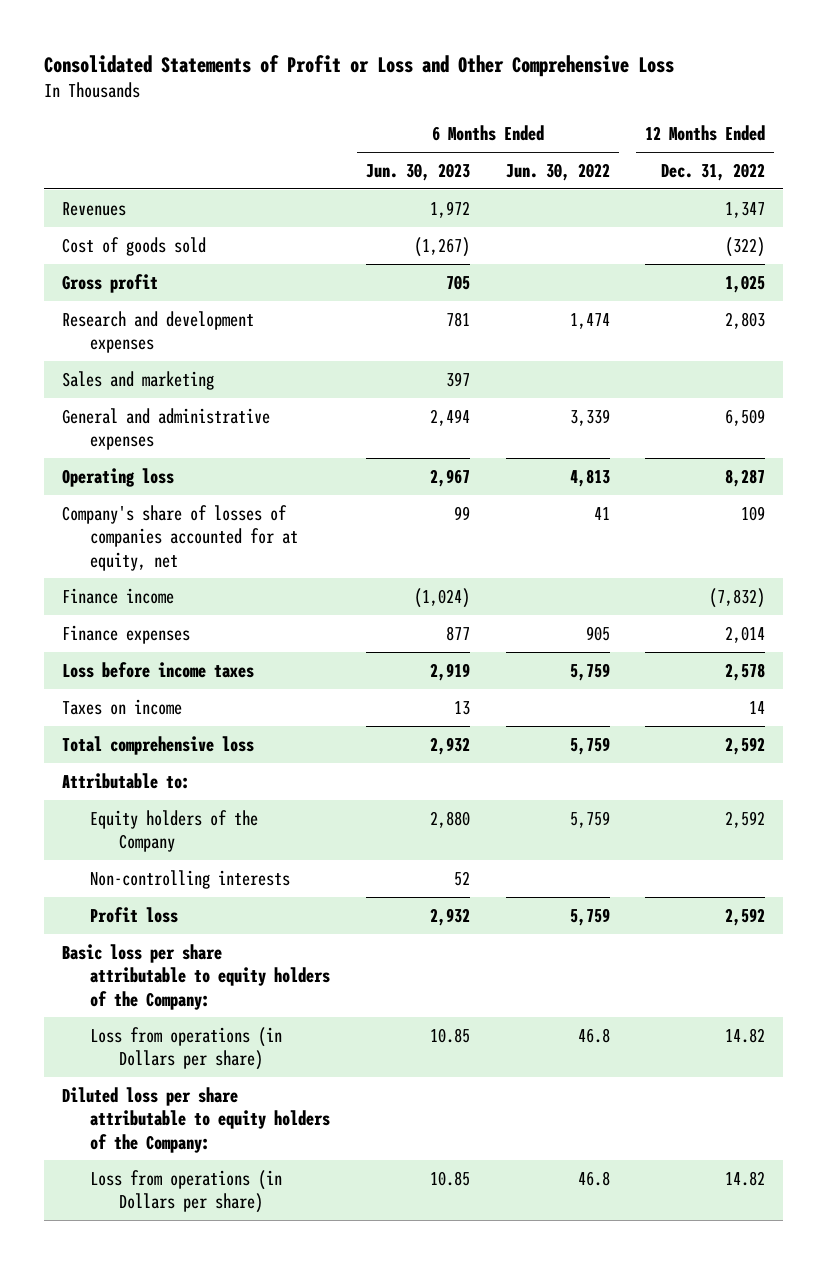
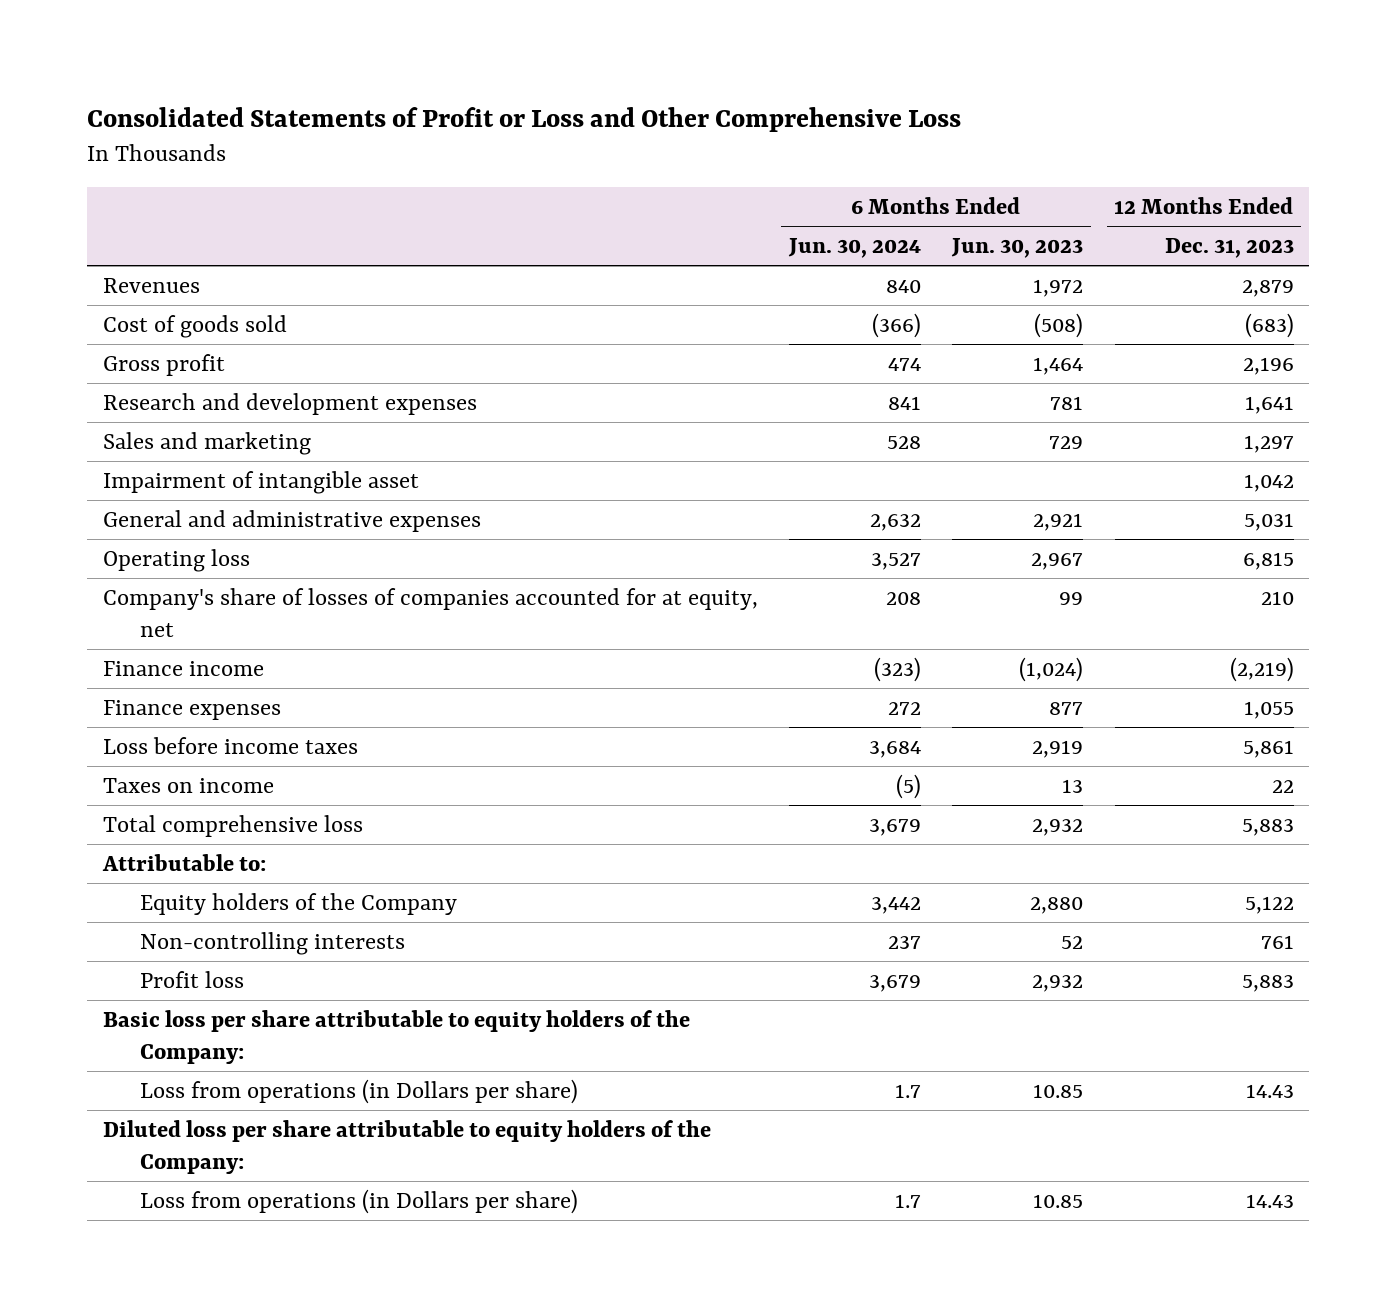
- | 6 Months Ended Jun. 30, 2023 | 6 Months Ended Jun. 30, 2022 | 12 Months Ended Dec. 31, 2022
+ | 6 Months Ended Jun. 30, 2024 | 6 Months Ended Jun. 30, 2023 | 12 Months Ended Dec. 31, 2023
- Cost of goods sold | (1,267) | | (322)
- Gross profit | 705 | | 1,025
+ Cost of goods sold | (366) | (508) | (683)
+ Gross profit | 474 | 1,464 | 2,196
- Sales and marketing | 397 | |
- General and administrative expenses | 2,494 | 3,339 | 6,509
+ Sales and marketing | 528 | 729 | 1,297
+ Impairment of intangible asset | | | 1,042
+ General and administrative expenses | 2,632 | 2,921 | 5,031

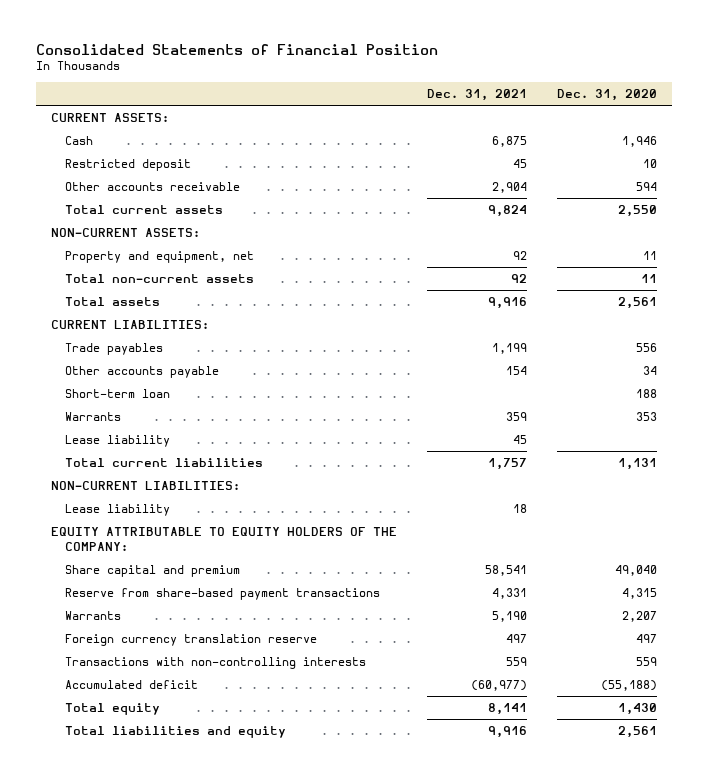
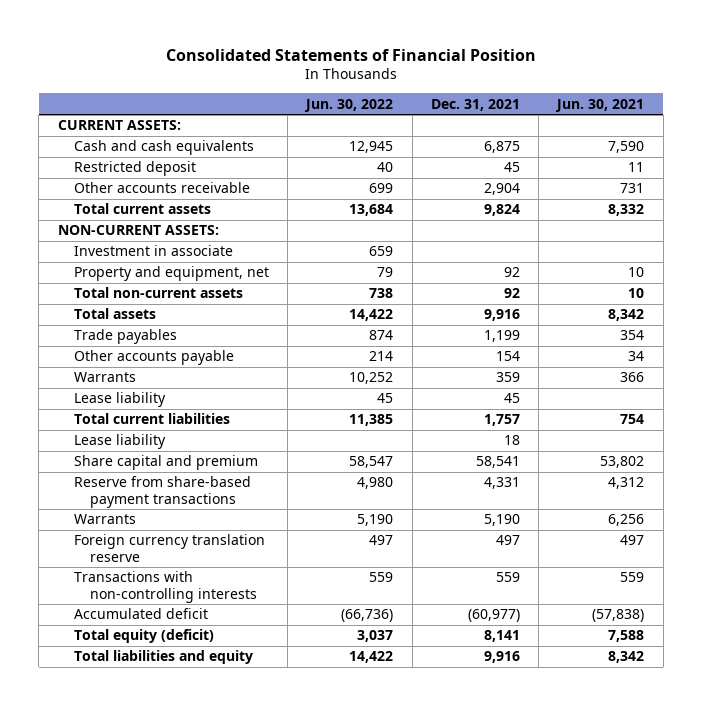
- | Dec. 31, 2021 | Dec. 31, 2020
+ | Jun. 30, 2022 | Dec. 31, 2021 | Jun. 30, 2021
- Cash | 6,875 | 1,946
+ Cash and cash equivalents | 12,945 | 6,875 | 7,590
+ Investment in associate | 659 | |
- CURRENT LIABILITIES:
- Short-term loan | | 188
- NON-CURRENT LIABILITIES:
- EQUITY ATTRIBUTABLE TO EQUITY HOLDERS OF THE COMPANY:
- Total equity | 8,141 | 1,430
+ Total equity (deficit) | 3,037 | 8,141 | 7,588

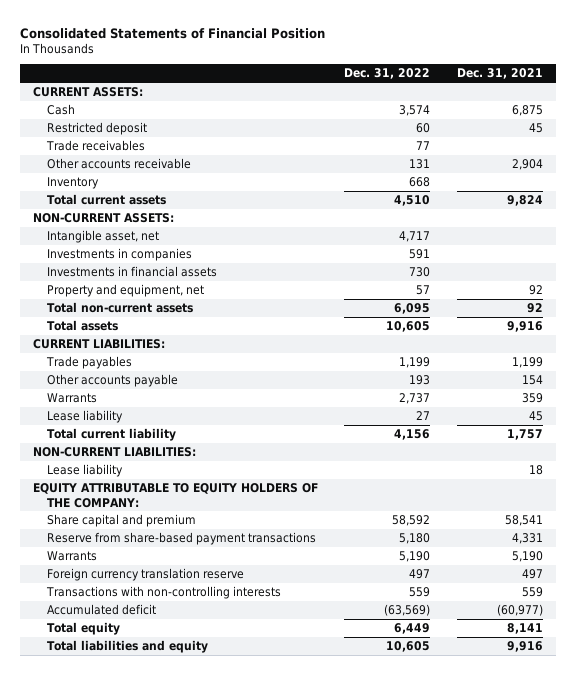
- | Jun. 30, 2022 | Dec. 31, 2021 | Jun. 30, 2021
+ | Dec. 31, 2022 | Dec. 31, 2021
- Cash and cash equivalents | 12,945 | 6,875 | 7,590
+ Cash | 3,574 | 6,875
+ Trade receivables | 77 |
+ Inventory | 668 |
- Investment in associate | 659 | |
+ Intangible asset, net | 4,717 |
+ Investments in companies | 591 |
+ Investments in financial assets | 730 |
+ CURRENT LIABILITIES:
- Total current liabilities | 11,385 | 1,757 | 754
+ Total current liability | 4,156 | 1,757
+ NON-CURRENT LIABILITIES:
+ EQUITY ATTRIBUTABLE TO EQUITY HOLDERS OF THE COMPANY:
- Total equity (deficit) | 3,037 | 8,141 | 7,588
+ Total equity | 6,449 | 8,141

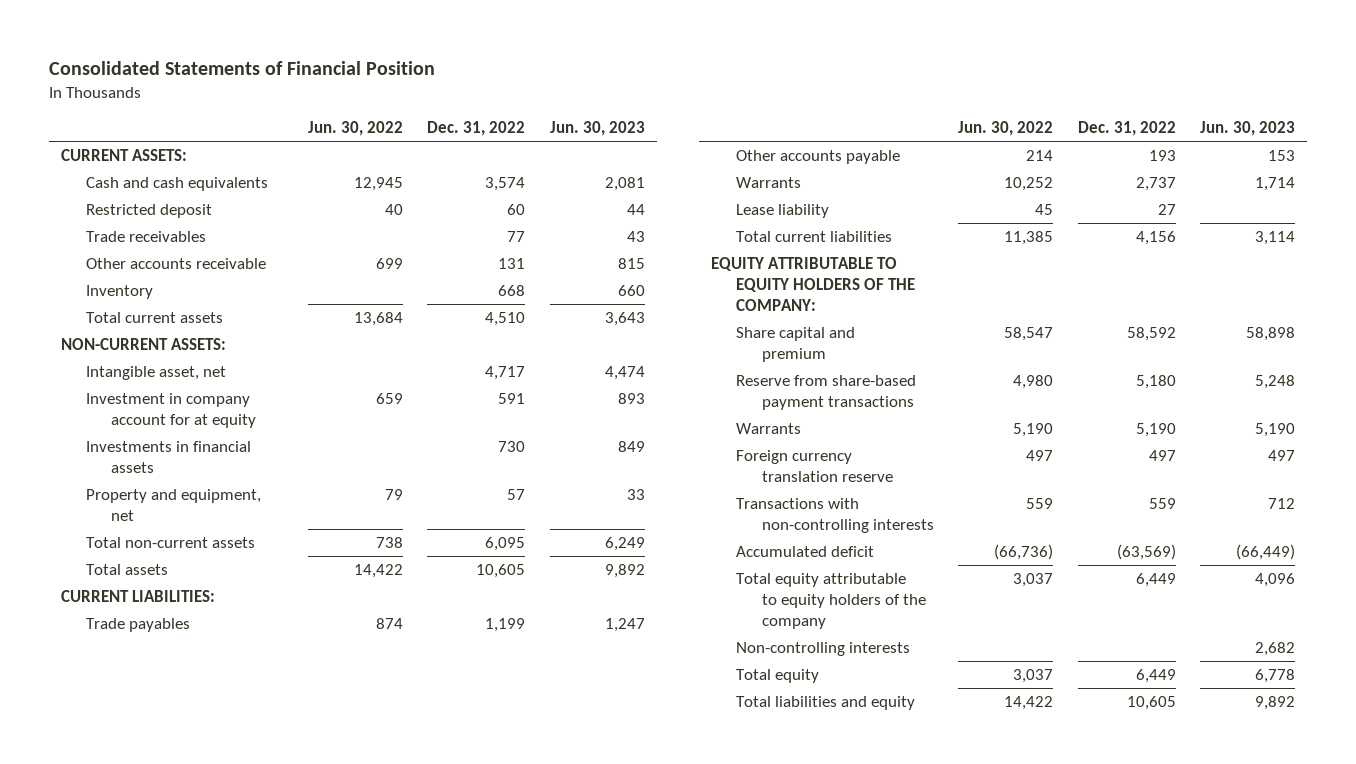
- | Dec. 31, 2022 | Dec. 31, 2021
+ | Jun. 30, 2022 | Dec. 31, 2022 | Jun. 30, 2023
- Cash | 3,574 | 6,875
+ Cash and cash equivalents | 12,945 | 3,574 | 2,081
- Investments in companies | 591 |
+ Investment in company account for at equity | 659 | 591 | 893
- Total current liability | 4,156 | 1,757
- NON-CURRENT LIABILITIES:
- Lease liability | | 18
+ Total current liabilities | 11,385 | 4,156 | 3,114
+ Total equity attributable to equity holders of the company | 3,037 | 6,449 | 4,096
+ Non-controlling interests | | | 2,682

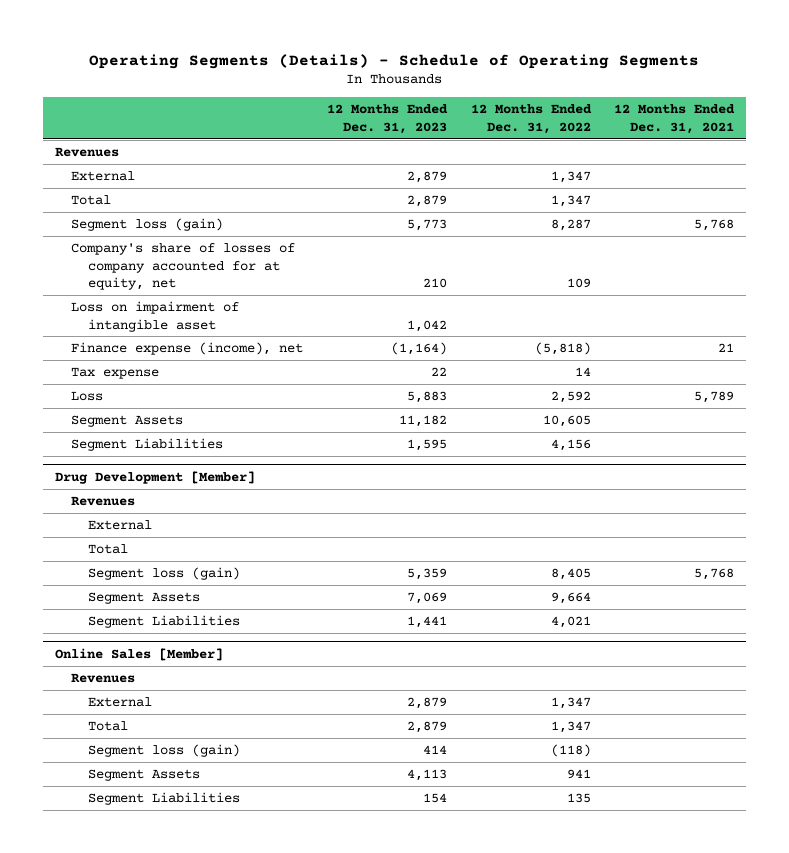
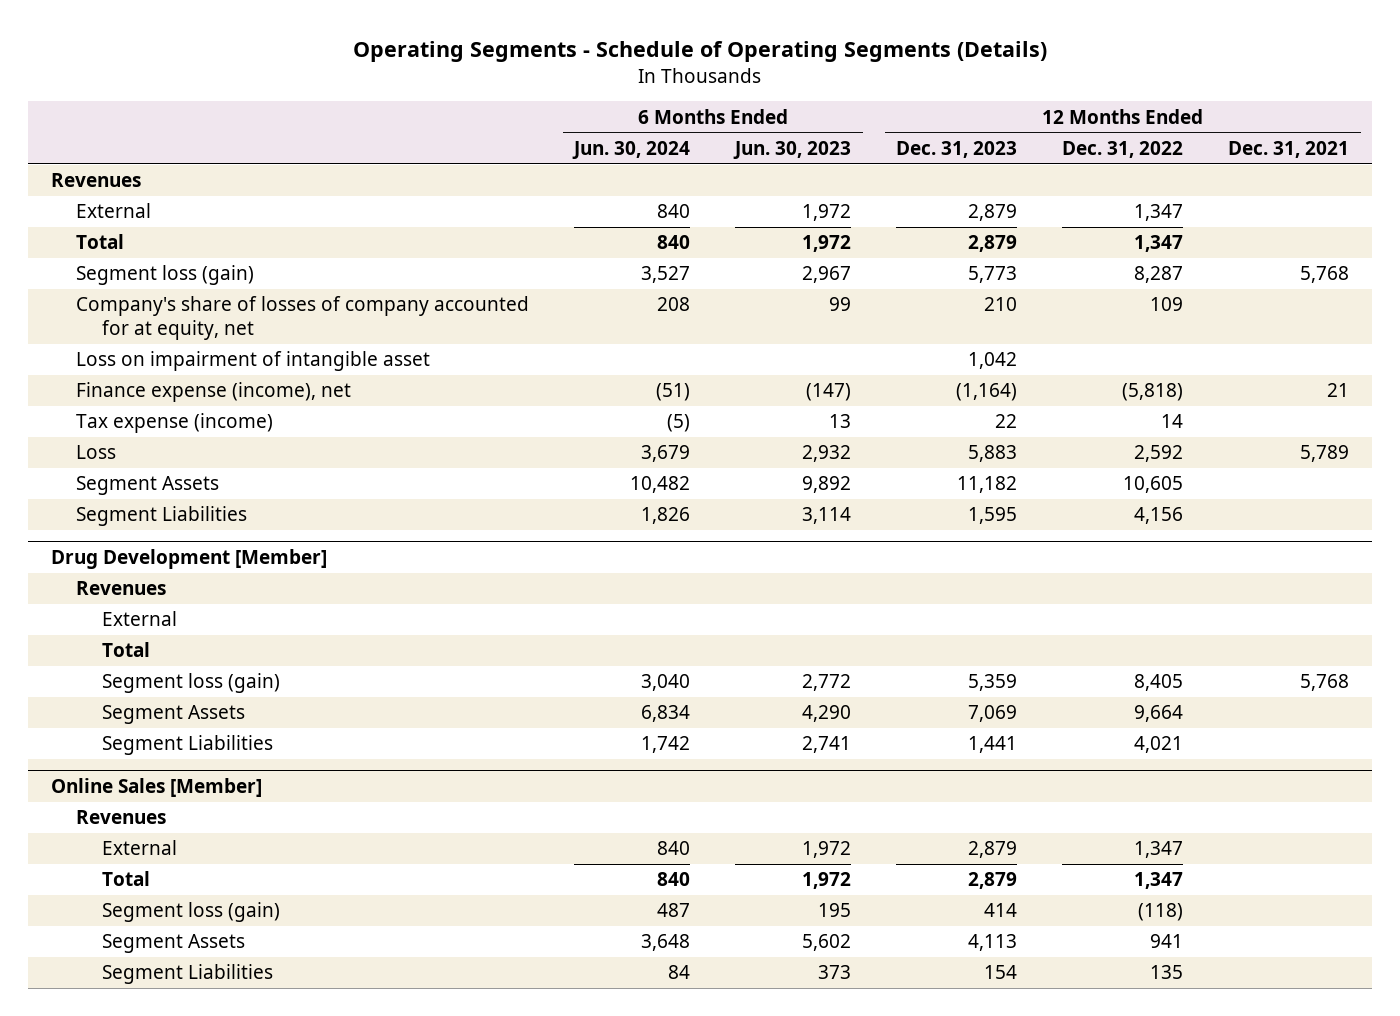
- Operating Segments (Details) - Schedule of Operating Segments
+ Operating Segments - Schedule of Operating Segments (Details)
- | 12 Months Ended Dec. 31, 2023 | 12 Months Ended Dec. 31, 2022 | 12 Months Ended Dec. 31, 2021
+ | 6 Months Ended Jun. 30, 2024 | 6 Months Ended Jun. 30, 2023 | 12 Months Ended Dec. 31, 2023 | 12 Months Ended Dec. 31, 2022 | 12 Months Ended Dec. 31, 2021
- Tax expense | 22 | 14 |
+ Tax expense (income) | (5) | 13 | 22 | 14 |

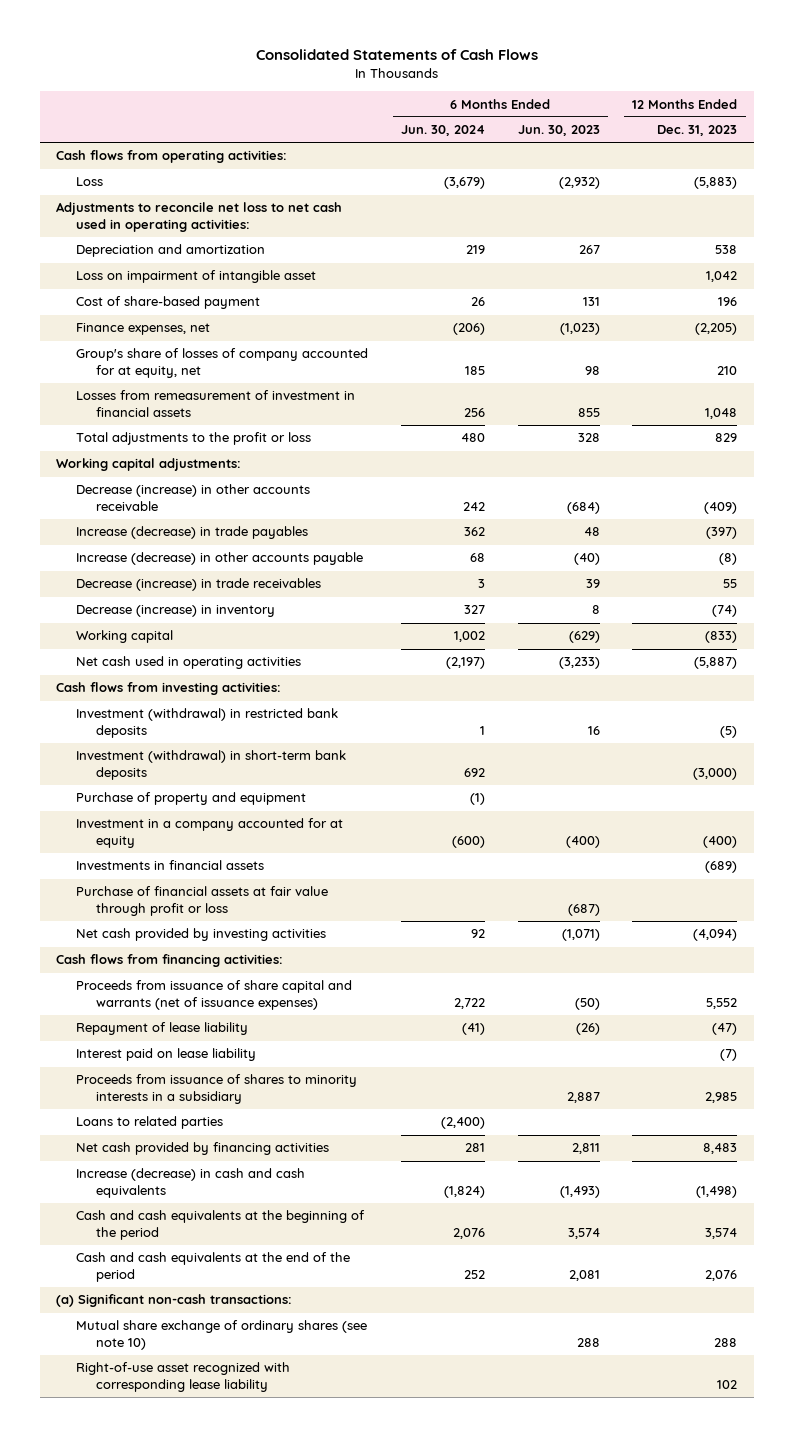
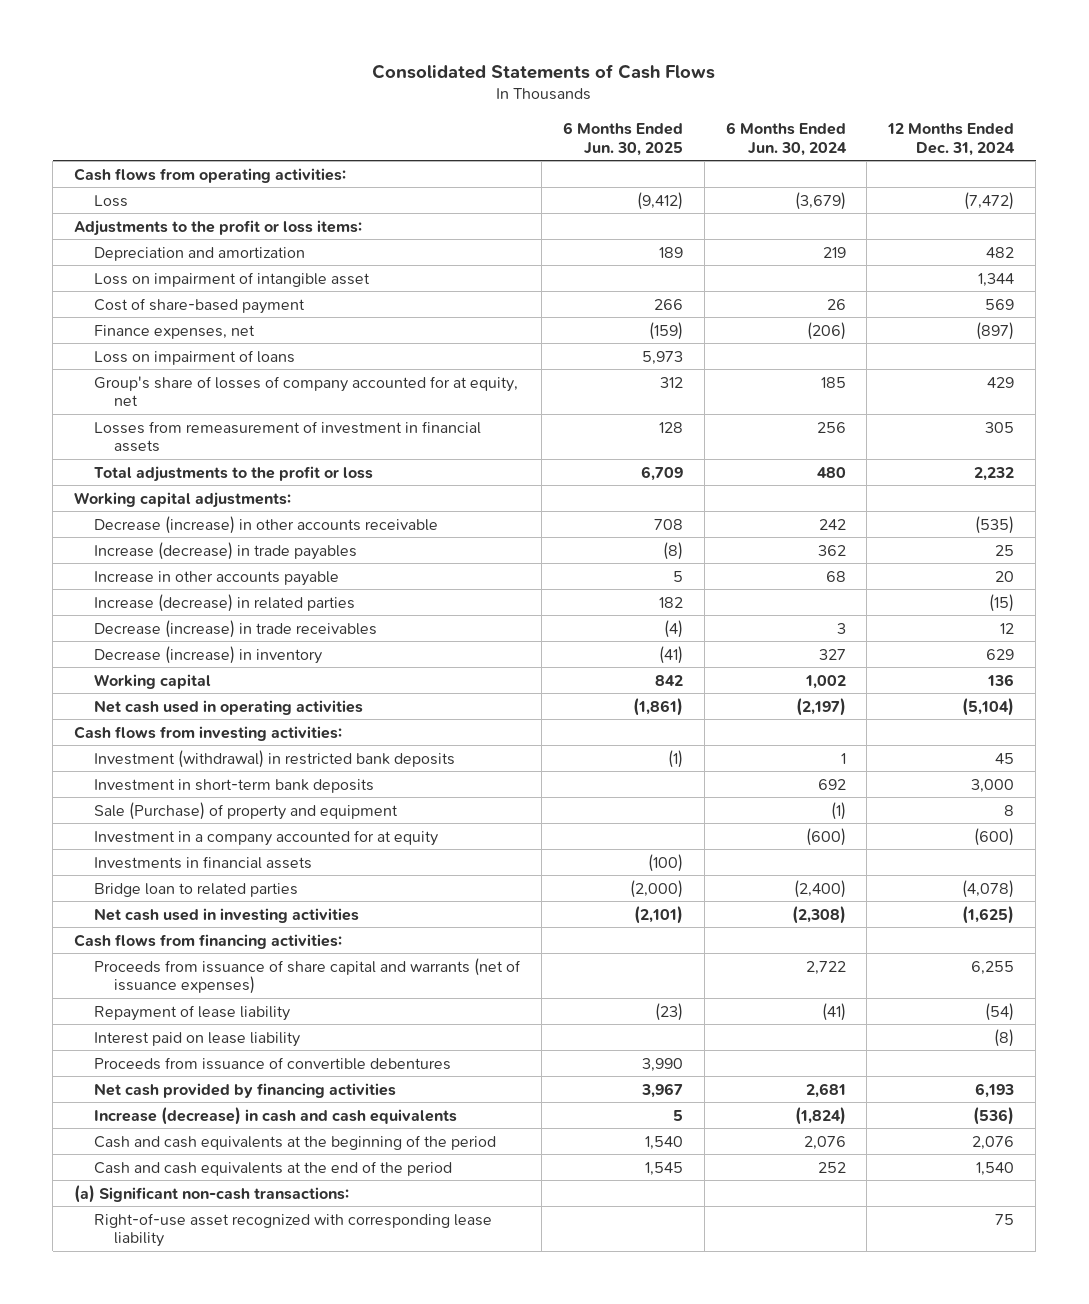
- | 6 Months Ended Jun. 30, 2024 | 6 Months Ended Jun. 30, 2023 | 12 Months Ended Dec. 31, 2023
+ | 6 Months Ended Jun. 30, 2025 | 6 Months Ended Jun. 30, 2024 | 12 Months Ended Dec. 31, 2024
- Adjustments to reconcile net loss to net cash used in operating activities:
+ Adjustments to the profit or loss items:
+ Loss on impairment of loans | 5,973 | |
- Increase (decrease) in other accounts payable | 68 | (40) | (8)
+ Increase in other accounts payable | 5 | 68 | 20
+ Increase (decrease) in related parties | 182 | | (15)
- Investment (withdrawal) in short-term bank deposits | 692 | | (3,000)
- Purchase of property and equipment | (1) | |
+ Investment in short-term bank deposits | | 692 | 3,000
+ Sale (Purchase) of property and equipment | | (1) | 8
- Purchase of financial assets at fair value through profit or loss | | (687) |
- Net cash provided by investing activities | 92 | (1,071) | (4,094)
+ Bridge loan to related parties | (2,000) | (2,400) | (4,078)
+ Net cash used in investing activities | (2,101) | (2,308) | (1,625)
- Proceeds from issuance of shares to minority interests in a subsidiary | | 2,887 | 2,985
- Loans to related parties | (2,400) | |
- Net cash provided by financing activities | 281 | 2,811 | 8,483
+ Proceeds from issuance of convertible debentures | 3,990 | |
+ Net cash provided by financing activities | 3,967 | 2,681 | 6,193
- Mutual share exchange of ordinary shares (see note 10) | | 288 | 288

